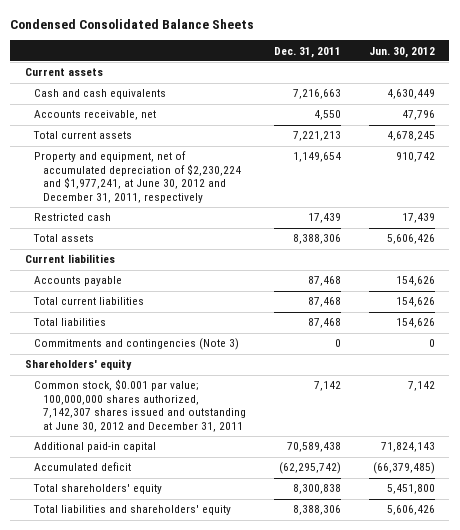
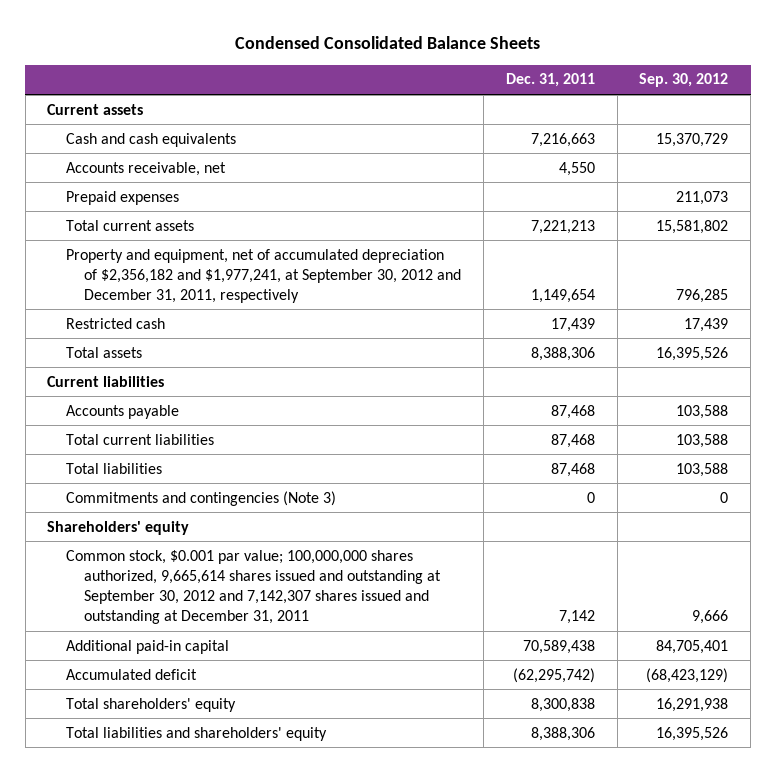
- | Dec. 31, 2011 | Jun. 30, 2012
+ | Dec. 31, 2011 | Sep. 30, 2012
+ Prepaid expenses | | 211,073
- Property and equipment, net of accumulated depreciation of $2,230,224 and $1,977,241, at June 30, 2012 and December 31, 2011, respectively | 1,149,654 | 910,742
+ Property and equipment, net of accumulated depreciation of $2,356,182 and $1,977,241, at September 30, 2012 and December 31, 2011, respectively | 1,149,654 | 796,285
- Common stock, $0.001 par value; 100,000,000 shares authorized, 7,142,307 shares issued and outstanding at June 30, 2012 and December 31, 2011 | 7,142 | 7,142
+ Common stock, $0.001 par value; 100,000,000 shares authorized, 9,665,614 shares issued and outstanding at September 30, 2012 and 7,142,307 shares issued and outstanding at December 31, 2011 | 7,142 | 9,666

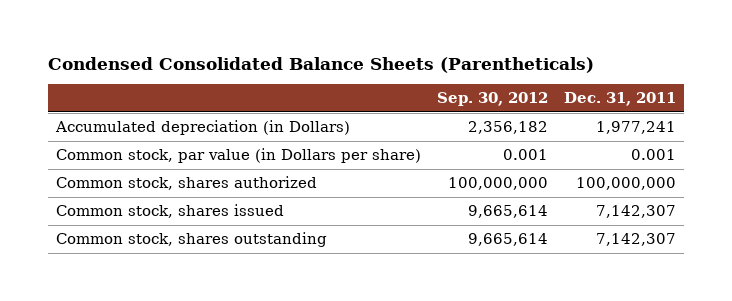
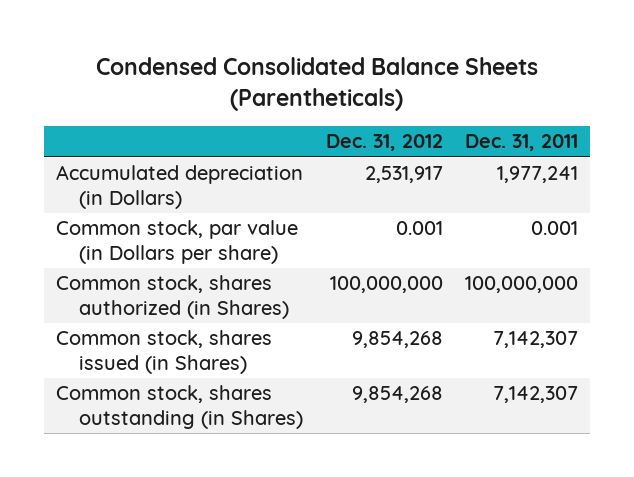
- | Sep. 30, 2012 | Dec. 31, 2011
+ | Dec. 31, 2012 | Dec. 31, 2011
- Common stock, shares authorized | 100,000,000 | 100,000,000
- Common stock, shares issued | 9,665,614 | 7,142,307
- Common stock, shares outstanding | 9,665,614 | 7,142,307
+ Common stock, shares authorized (in Shares) | 100,000,000 | 100,000,000
+ Common stock, shares issued (in Shares) | 9,854,268 | 7,142,307
+ Common stock, shares outstanding (in Shares) | 9,854,268 | 7,142,307

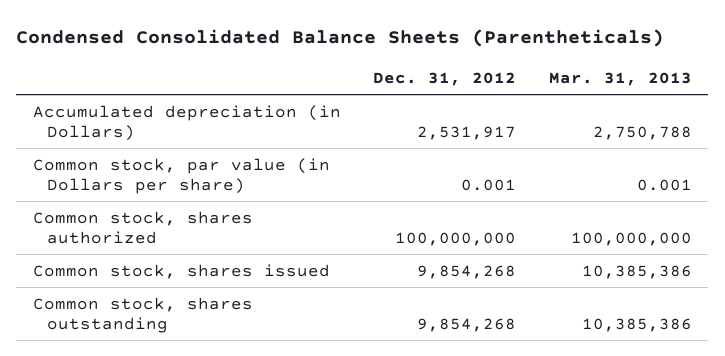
- | Dec. 31, 2012 | Dec. 31, 2011
+ | Dec. 31, 2012 | Mar. 31, 2013
- Common stock, shares authorized (in Shares) | 100,000,000 | 100,000,000
- Common stock, shares issued (in Shares) | 9,854,268 | 7,142,307
- Common stock, shares outstanding (in Shares) | 9,854,268 | 7,142,307
+ Common stock, shares authorized | 100,000,000 | 100,000,000
+ Common stock, shares issued | 9,854,268 | 10,385,386
+ Common stock, shares outstanding | 9,854,268 | 10,385,386

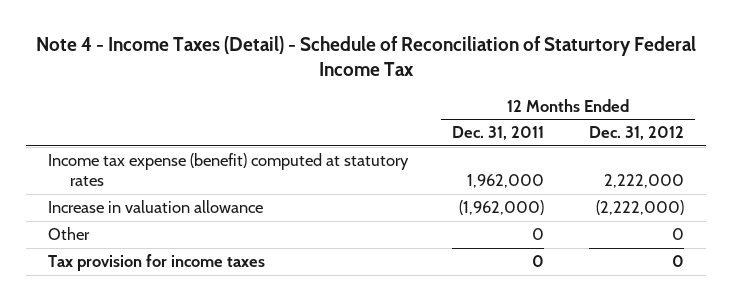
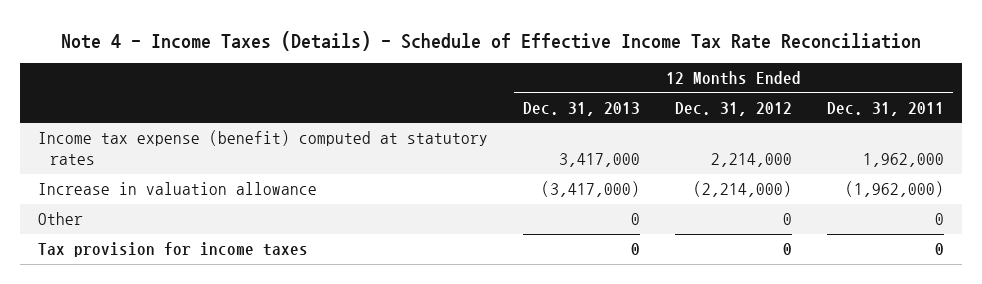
- Note 4 - Income Taxes (Detail) - Schedule of Reconciliation of Staturtory Federal Income Tax
+ Note 4 - Income Taxes (Details) - Schedule of Effective Income Tax Rate Reconciliation
- | 12 Months Ended Dec. 31, 2011 | 12 Months Ended Dec. 31, 2012
+ | 12 Months Ended Dec. 31, 2013 | 12 Months Ended Dec. 31, 2012 | 12 Months Ended Dec. 31, 2011
- Income tax expense (benefit) computed at statutory rates | 1,962,000 | 2,222,000
- Increase in valuation allowance | (1,962,000) | (2,222,000)
+ Income tax expense (benefit) computed at statutory rates | 3,417,000 | 2,214,000 | 1,962,000
+ Increase in valuation allowance | (3,417,000) | (2,214,000) | (1,962,000)

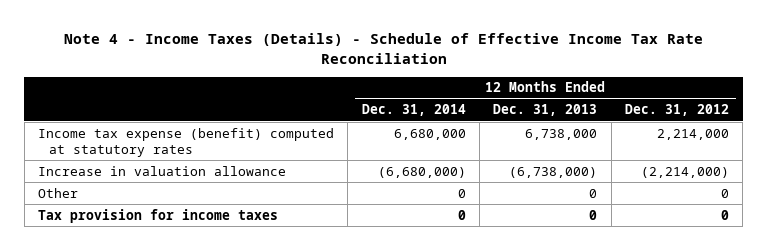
- | 12 Months Ended Dec. 31, 2013 | 12 Months Ended Dec. 31, 2012 | 12 Months Ended Dec. 31, 2011
+ | 12 Months Ended Dec. 31, 2014 | 12 Months Ended Dec. 31, 2013 | 12 Months Ended Dec. 31, 2012
- Income tax expense (benefit) computed at statutory rates | 3,417,000 | 2,214,000 | 1,962,000
- Increase in valuation allowance | (3,417,000) | (2,214,000) | (1,962,000)
+ Income tax expense (benefit) computed at statutory rates | 6,680,000 | 6,738,000 | 2,214,000
+ Increase in valuation allowance | (6,680,000) | (6,738,000) | (2,214,000)

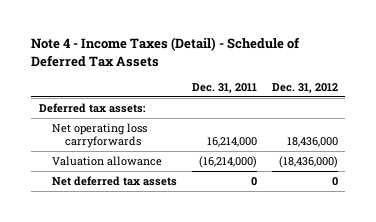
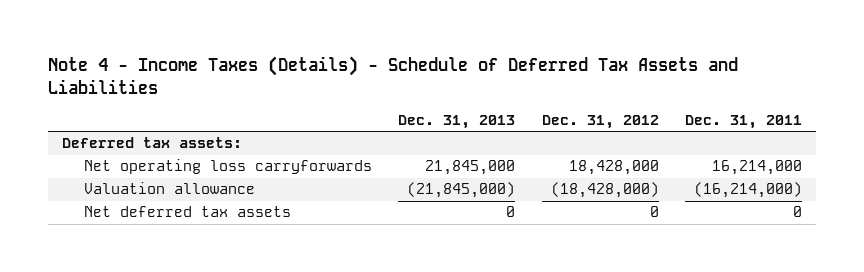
- Note 4 - Income Taxes (Detail) - Schedule of Deferred Tax Assets
+ Note 4 - Income Taxes (Details) - Schedule of Deferred Tax Assets and Liabilities
- | Dec. 31, 2011 | Dec. 31, 2012
+ | Dec. 31, 2013 | Dec. 31, 2012 | Dec. 31, 2011
- Net operating loss carryforwards | 16,214,000 | 18,436,000
- Valuation allowance | (16,214,000) | (18,436,000)
+ Net operating loss carryforwards | 21,845,000 | 18,428,000 | 16,214,000
+ Valuation allowance | (21,845,000) | (18,428,000) | (16,214,000)

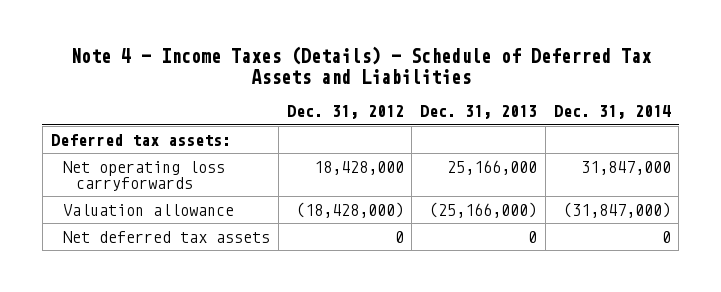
- | Dec. 31, 2013 | Dec. 31, 2012 | Dec. 31, 2011
+ | Dec. 31, 2012 | Dec. 31, 2013 | Dec. 31, 2014
- Net operating loss carryforwards | 21,845,000 | 18,428,000 | 16,214,000
- Valuation allowance | (21,845,000) | (18,428,000) | (16,214,000)
+ Net operating loss carryforwards | 18,428,000 | 25,166,000 | 31,847,000
+ Valuation allowance | (18,428,000) | (25,166,000) | (31,847,000)

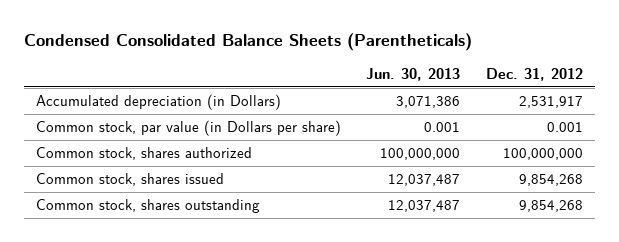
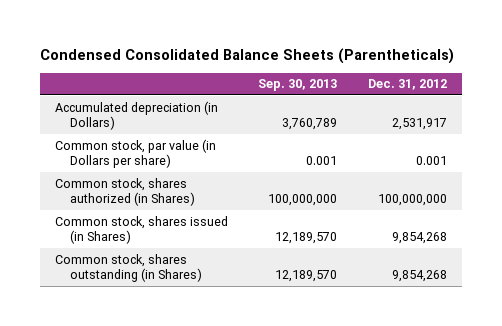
- | Jun. 30, 2013 | Dec. 31, 2012
+ | Sep. 30, 2013 | Dec. 31, 2012
- Common stock, shares authorized | 100,000,000 | 100,000,000
- Common stock, shares issued | 12,037,487 | 9,854,268
- Common stock, shares outstanding | 12,037,487 | 9,854,268
+ Common stock, shares authorized (in Shares) | 100,000,000 | 100,000,000
+ Common stock, shares issued (in Shares) | 12,189,570 | 9,854,268
+ Common stock, shares outstanding (in Shares) | 12,189,570 | 9,854,268

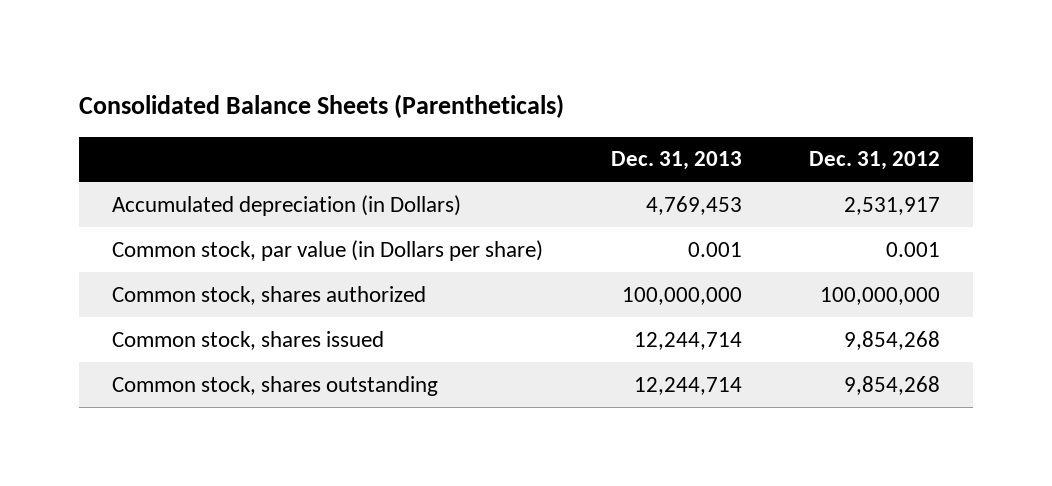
- Condensed Consolidated Balance Sheets (Parentheticals)
+ Consolidated Balance Sheets (Parentheticals)
- | Sep. 30, 2013 | Dec. 31, 2012
+ | Dec. 31, 2013 | Dec. 31, 2012
- Common stock, shares authorized (in Shares) | 100,000,000 | 100,000,000
- Common stock, shares issued (in Shares) | 12,189,570 | 9,854,268
- Common stock, shares outstanding (in Shares) | 12,189,570 | 9,854,268
+ Common stock, shares authorized | 100,000,000 | 100,000,000
+ Common stock, shares issued | 12,244,714 | 9,854,268
+ Common stock, shares outstanding | 12,244,714 | 9,854,268

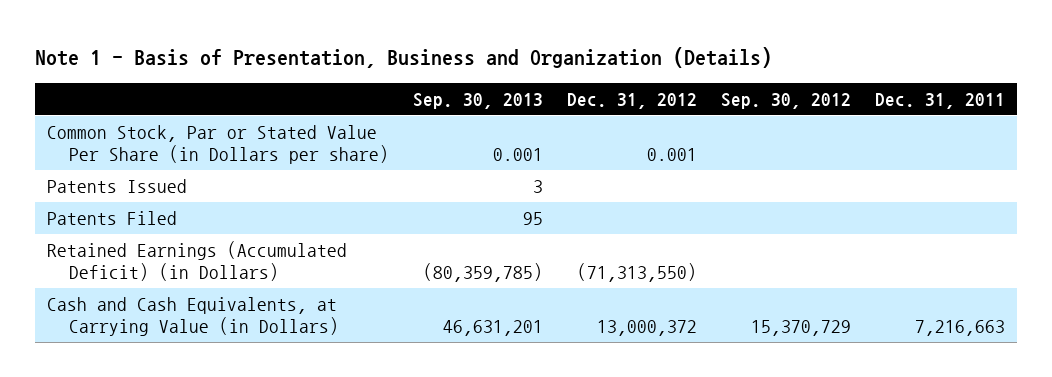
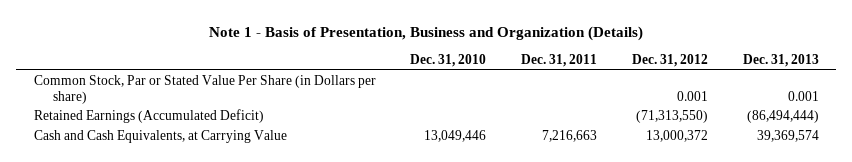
- | Sep. 30, 2013 | Dec. 31, 2012 | Sep. 30, 2012 | Dec. 31, 2011
+ | Dec. 31, 2010 | Dec. 31, 2011 | Dec. 31, 2012 | Dec. 31, 2013
- Patents Issued | 3 | | |
- Patents Filed | 95 | | |
- Retained Earnings (Accumulated Deficit) (in Dollars) | (80,359,785) | (71,313,550) | |
- Cash and Cash Equivalents, at Carrying Value (in Dollars) | 46,631,201 | 13,000,372 | 15,370,729 | 7,216,663
+ Retained Earnings (Accumulated Deficit) | | | (71,313,550) | (86,494,444)
+ Cash and Cash Equivalents, at Carrying Value | 13,049,446 | 7,216,663 | 13,000,372 | 39,369,574

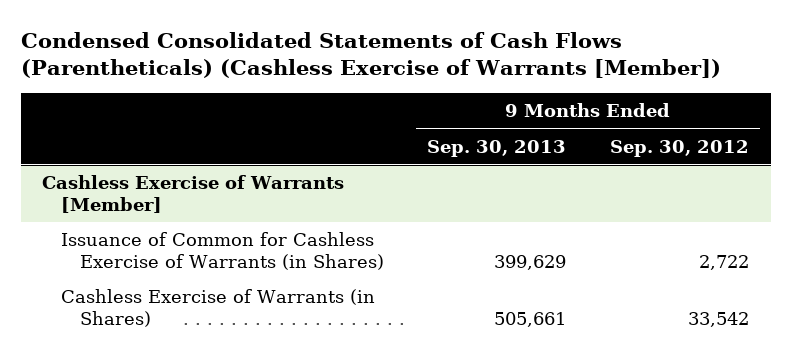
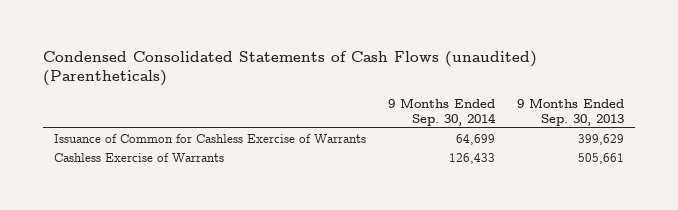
- Condensed Consolidated Statements of Cash Flows (Parentheticals) (Cashless Exercise of Warrants [Member])
+ Condensed Consolidated Statements of Cash Flows (unaudited) (Parentheticals)
- | 9 Months Ended Sep. 30, 2013 | 9 Months Ended Sep. 30, 2012
+ | 9 Months Ended Sep. 30, 2014 | 9 Months Ended Sep. 30, 2013
- Cashless Exercise of Warrants [Member]
- Issuance of Common for Cashless Exercise of Warrants (in Shares) | 399,629 | 2,722
- Cashless Exercise of Warrants (in Shares) | 505,661 | 33,542
+ Issuance of Common for Cashless Exercise of Warrants | 64,699 | 399,629
+ Cashless Exercise of Warrants | 126,433 | 505,661

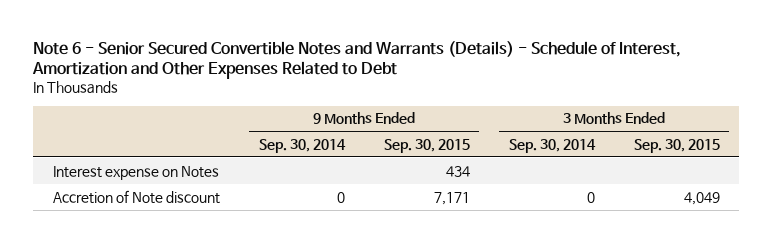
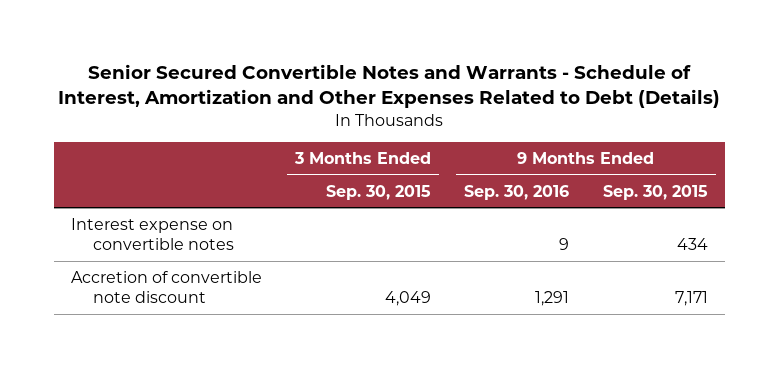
- Note 6 - Senior Secured Convertible Notes and Warrants (Details) - Schedule of Interest, Amortization and Other Expenses Related to Debt
+ Senior Secured Convertible Notes and Warrants - Schedule of Interest, Amortization and Other Expenses Related to Debt (Details)
- | 9 Months Ended Sep. 30, 2014 | 9 Months Ended Sep. 30, 2015 | 3 Months Ended Sep. 30, 2014 | 3 Months Ended Sep. 30, 2015
+ | 3 Months Ended Sep. 30, 2015 | 9 Months Ended Sep. 30, 2016 | 9 Months Ended Sep. 30, 2015
- Interest expense on Notes | | 434 | |
- Accretion of Note discount | 0 | 7,171 | 0 | 4,049
+ Interest expense on convertible notes | | 9 | 434
+ Accretion of convertible note discount | 4,049 | 1,291 | 7,171

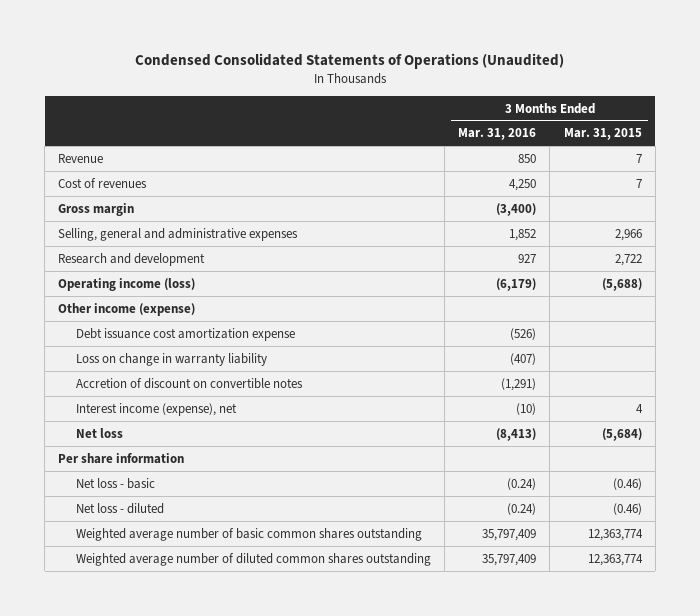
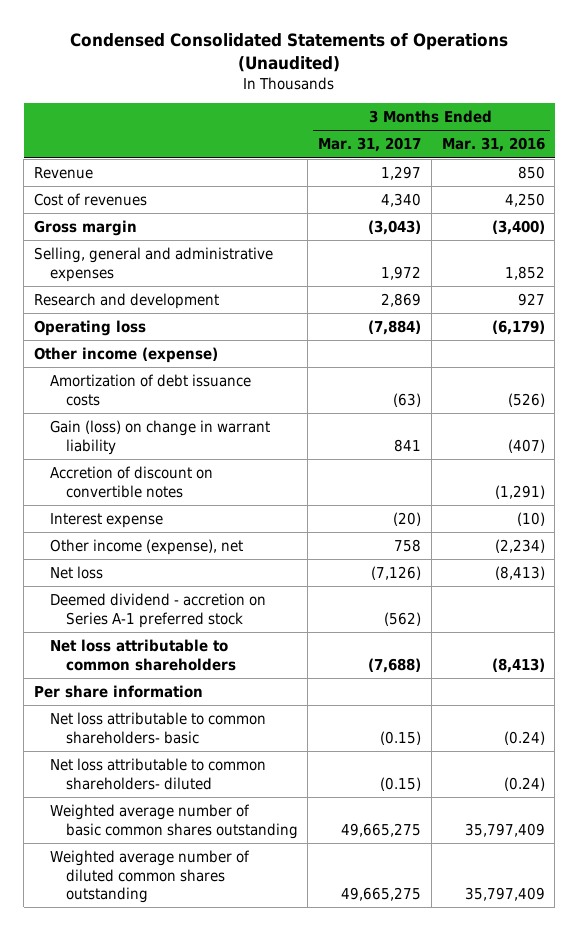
- | 3 Months Ended Mar. 31, 2016 | 3 Months Ended Mar. 31, 2015
+ | 3 Months Ended Mar. 31, 2017 | 3 Months Ended Mar. 31, 2016
- Operating income (loss) | (6,179) | (5,688)
+ Operating loss | (7,884) | (6,179)
- Debt issuance cost amortization expense | (526) |
- Loss on change in warranty liability | (407) |
+ Amortization of debt issuance costs | (63) | (526)
+ Gain (loss) on change in warrant liability | 841 | (407)
- Interest income (expense), net | (10) | 4
+ Interest expense | (20) | (10)
+ Other income (expense), net | 758 | (2,234)
+ Deemed dividend - accretion on Series A-1 preferred stock | (562) |
+ Net loss attributable to common shareholders | (7,688) | (8,413)
- Net loss - basic | (0.24) | (0.46)
- Net loss - diluted | (0.24) | (0.46)
+ Net loss attributable to common shareholders- basic | (0.15) | (0.24)
+ Net loss attributable to common shareholders- diluted | (0.15) | (0.24)

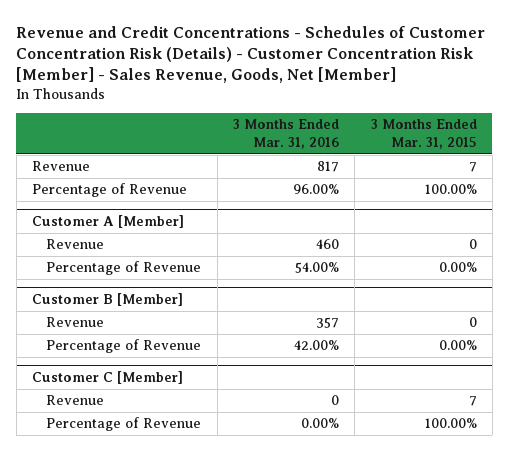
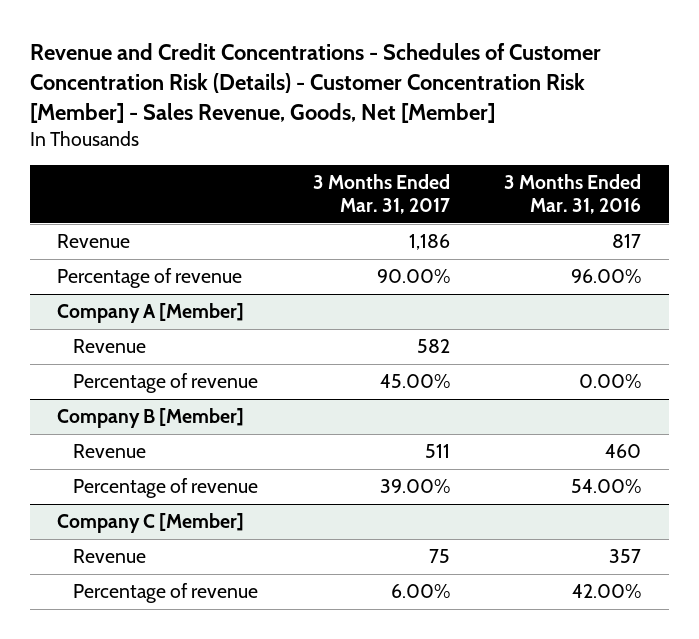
- | 3 Months Ended Mar. 31, 2016 | 3 Months Ended Mar. 31, 2015
+ | 3 Months Ended Mar. 31, 2017 | 3 Months Ended Mar. 31, 2016
- Percentage of Revenue | 96.00% | 100.00%
- Customer A [Member]
+ Percentage of revenue | 90.00% | 96.00%
+ Company A [Member]
+ Revenue | 582 |
+ Percentage of revenue | 45.00% | 0.00%
+ Company B [Member]
- Percentage of Revenue | 54.00% | 0.00%
- Customer B [Member]
+ Percentage of revenue | 39.00% | 54.00%
+ Company C [Member]
- Percentage of Revenue | 42.00% | 0.00%
- Customer C [Member]
- Revenue | 0 | 7
- Percentage of Revenue | 0.00% | 100.00%
+ Percentage of revenue | 6.00% | 42.00%

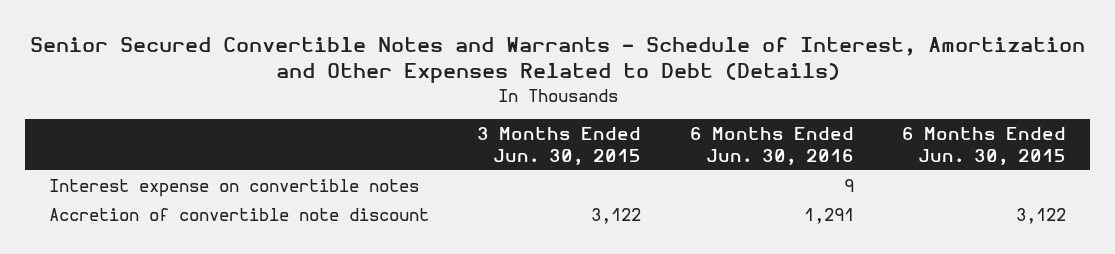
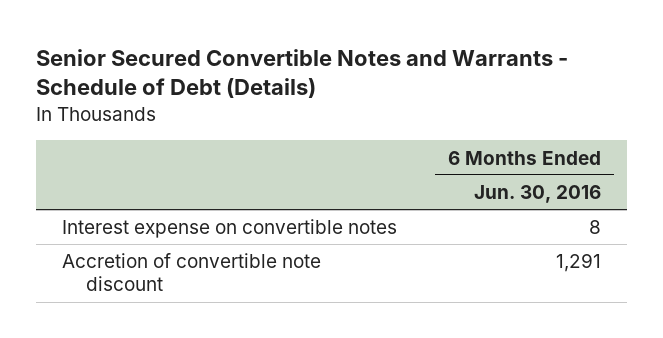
- Senior Secured Convertible Notes and Warrants - Schedule of Interest, Amortization and Other Expenses Related to Debt (Details)
+ Senior Secured Convertible Notes and Warrants - Schedule of Debt (Details)
- | 3 Months Ended Jun. 30, 2015 | 6 Months Ended Jun. 30, 2016 | 6 Months Ended Jun. 30, 2015
+ | 6 Months Ended Jun. 30, 2016
- Interest expense on convertible notes | | 9 |
+ Interest expense on convertible notes | 8

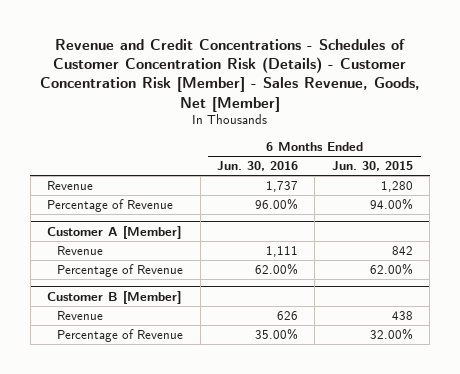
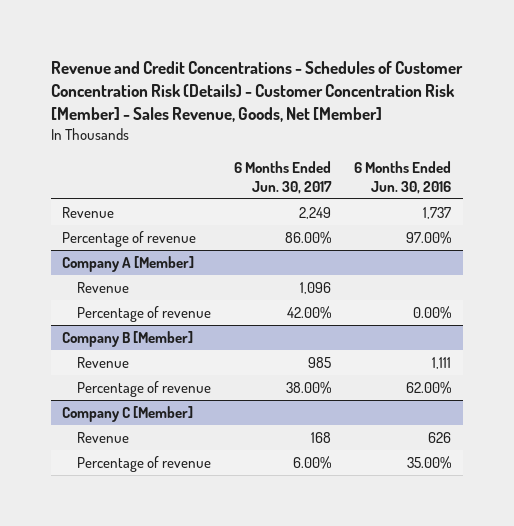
- | 6 Months Ended Jun. 30, 2016 | 6 Months Ended Jun. 30, 2015
+ | 6 Months Ended Jun. 30, 2017 | 6 Months Ended Jun. 30, 2016
- Percentage of Revenue | 96.00% | 94.00%
- Customer A [Member]
+ Percentage of revenue | 86.00% | 97.00%
+ Company A [Member]
+ Revenue | 1,096 |
+ Percentage of revenue | 42.00% | 0.00%
+ Company B [Member]
- Percentage of Revenue | 62.00% | 62.00%
- Customer B [Member]
+ Percentage of revenue | 38.00% | 62.00%
+ Company C [Member]
- Percentage of Revenue | 35.00% | 32.00%
+ Percentage of revenue | 6.00% | 35.00%

